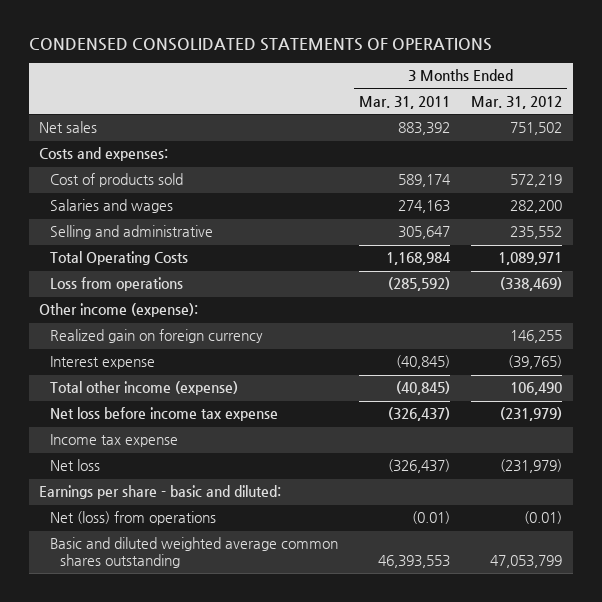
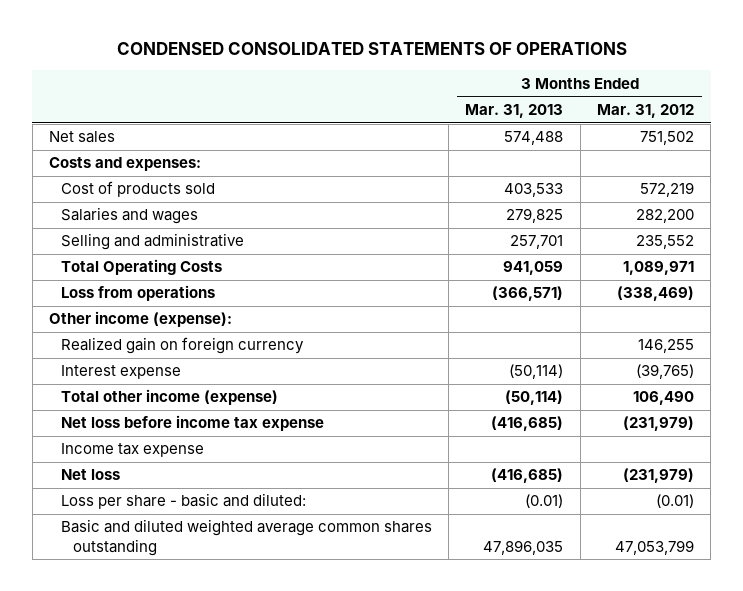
- | 3 Months Ended Mar. 31, 2011 | 3 Months Ended Mar. 31, 2012
+ | 3 Months Ended Mar. 31, 2013 | 3 Months Ended Mar. 31, 2012
- Earnings per share - basic and diluted:
- Net (loss) from operations | (0.01) | (0.01)
+ Loss per share - basic and diluted: | (0.01) | (0.01)

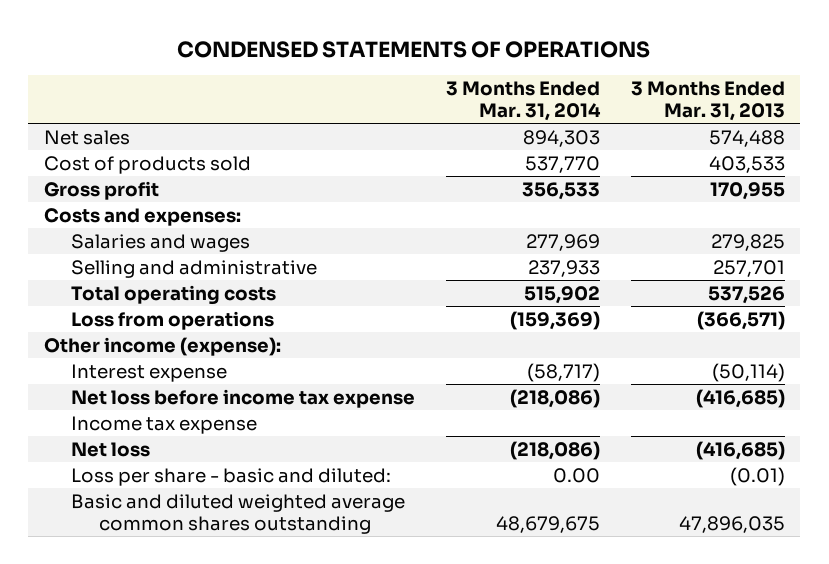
- CONDENSED CONSOLIDATED STATEMENTS OF OPERATIONS
+ CONDENSED STATEMENTS OF OPERATIONS
- | 3 Months Ended Mar. 31, 2013 | 3 Months Ended Mar. 31, 2012
+ | 3 Months Ended Mar. 31, 2014 | 3 Months Ended Mar. 31, 2013
+ Gross profit | 356,533 | 170,955
moved down: Costs and expenses:
- Total Operating Costs | 941,059 | 1,089,971
+ Total operating costs | 515,902 | 537,526
- Realized gain on foreign currency | | 146,255
- Total other income (expense) | (50,114) | 106,490

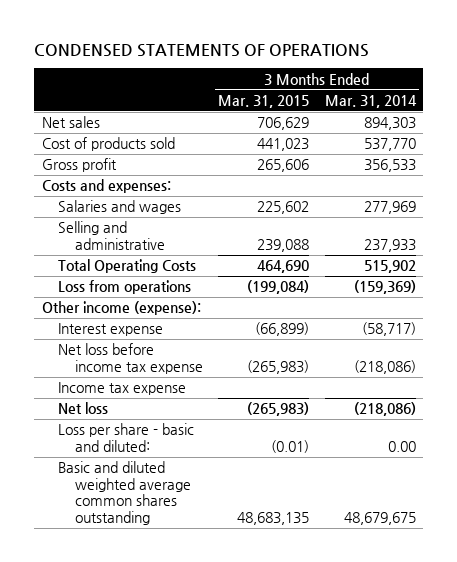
- | 3 Months Ended Mar. 31, 2014 | 3 Months Ended Mar. 31, 2013
+ | 3 Months Ended Mar. 31, 2015 | 3 Months Ended Mar. 31, 2014
- Total operating costs | 515,902 | 537,526
+ Total Operating Costs | 464,690 | 515,902

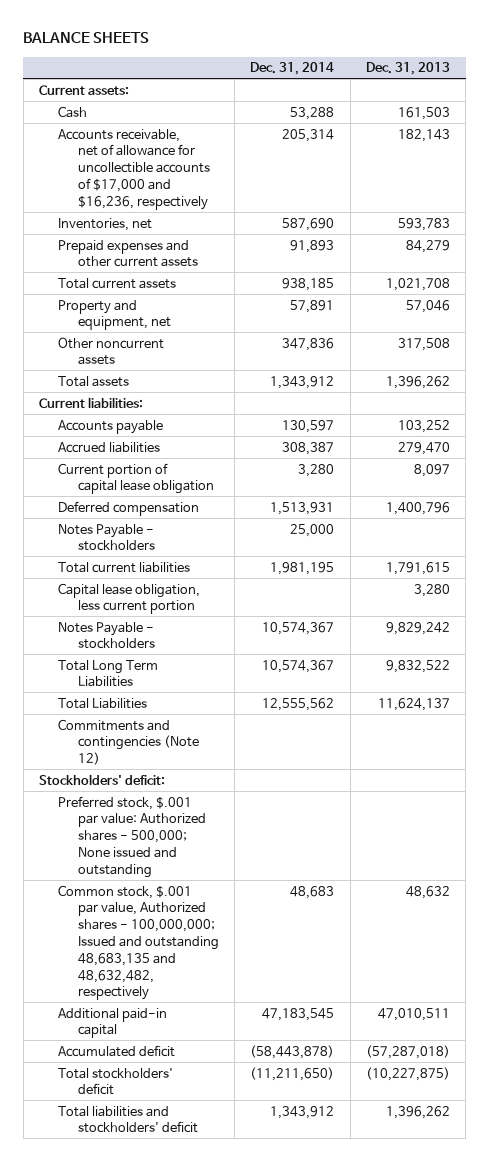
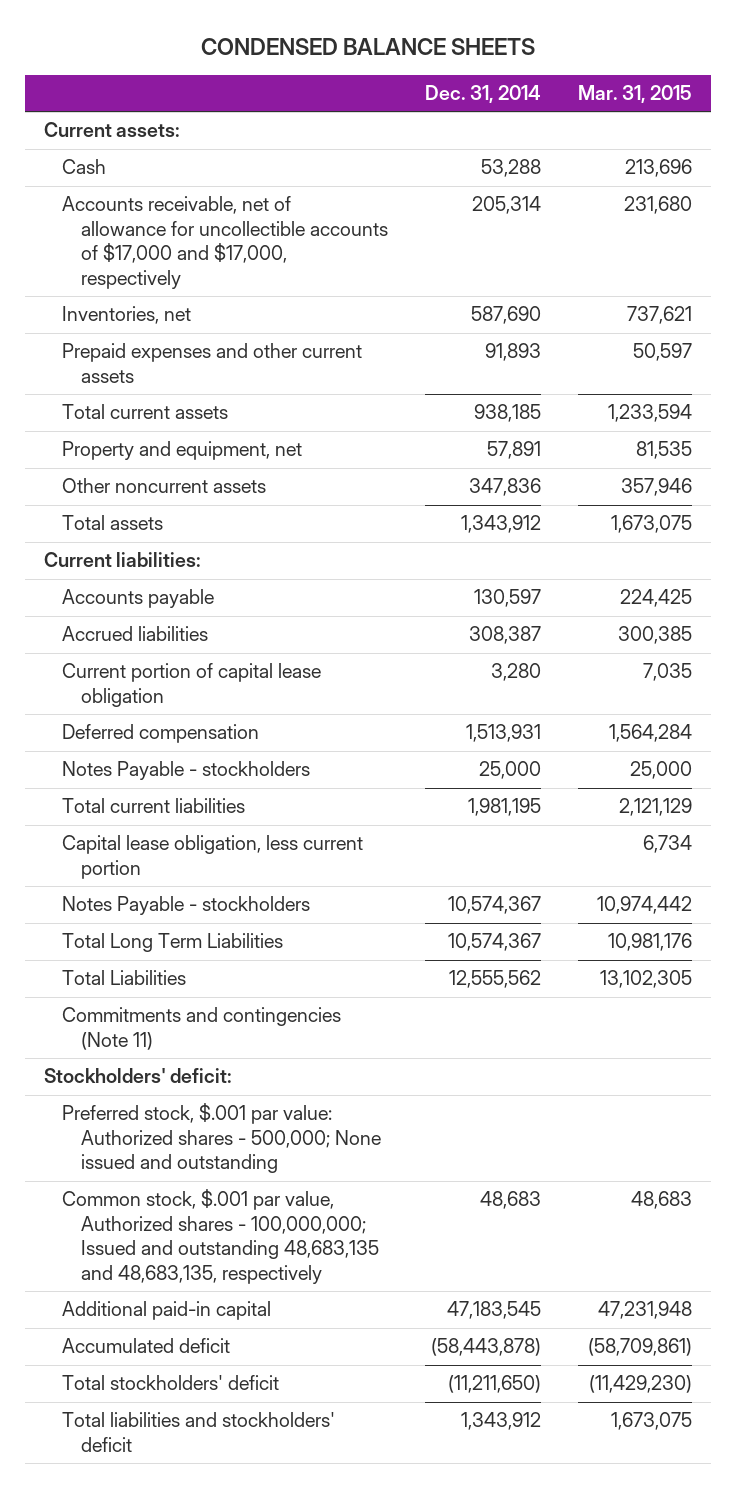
- BALANCE SHEETS
+ CONDENSED BALANCE SHEETS
- | Dec. 31, 2014 | Dec. 31, 2013
+ | Dec. 31, 2014 | Mar. 31, 2015
- Accounts receivable, net of allowance for uncollectible accounts of $17,000 and $16,236, respectively | 205,314 | 182,143
+ Accounts receivable, net of allowance for uncollectible accounts of $17,000 and $17,000, respectively | 205,314 | 231,680
- Commitments and contingencies (Note 12)
+ Commitments and contingencies (Note 11)
- Common stock, $.001 par value, Authorized shares - 100,000,000; Issued and outstanding 48,683,135 and 48,632,482, respectively | 48,683 | 48,632
+ Common stock, $.001 par value, Authorized shares - 100,000,000; Issued and outstanding 48,683,135 and 48,683,135, respectively | 48,683 | 48,683

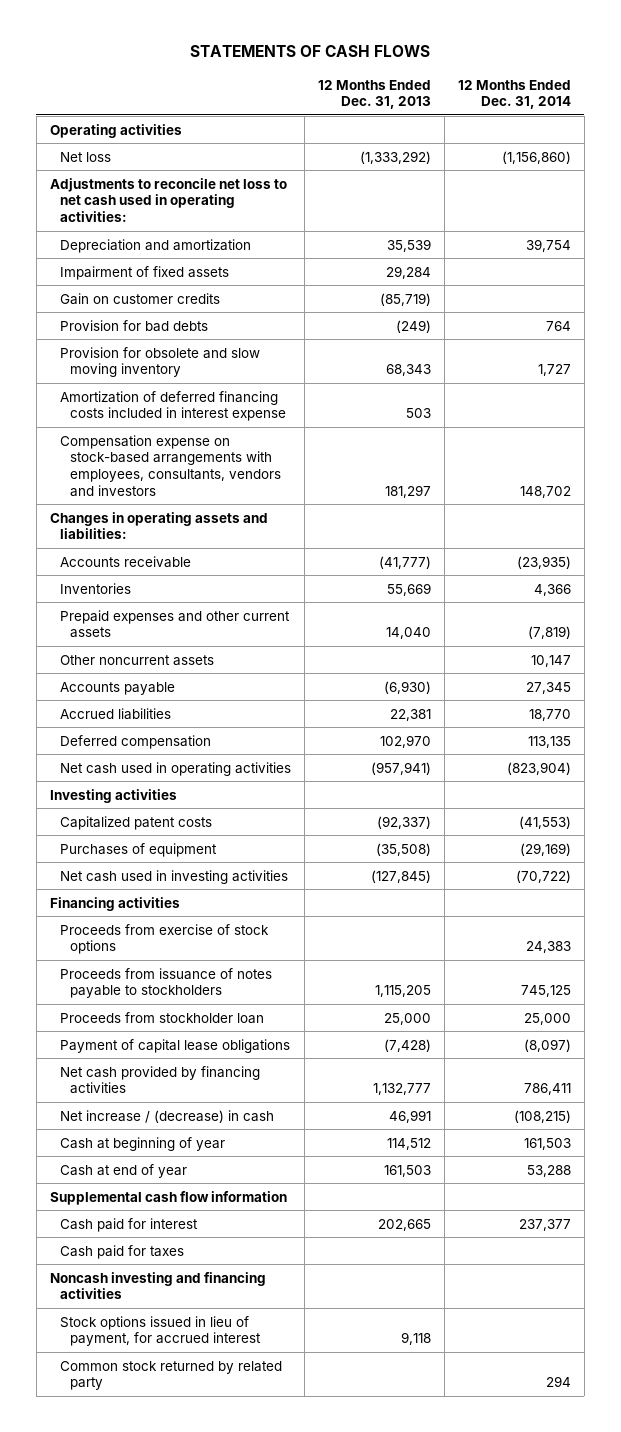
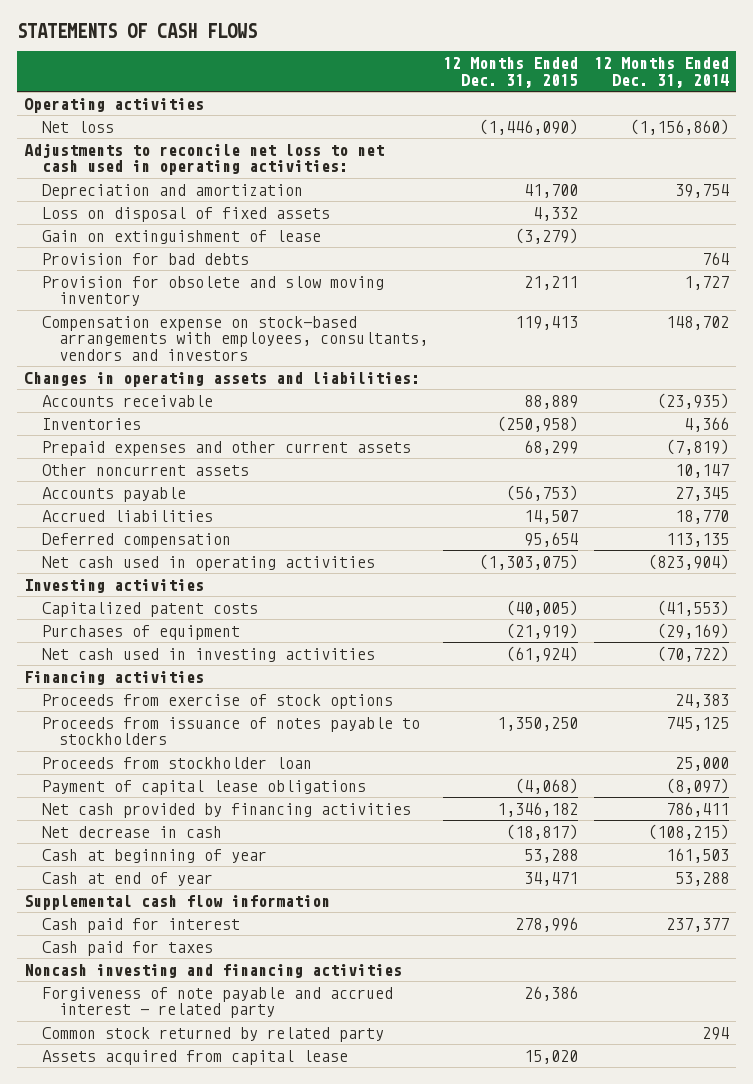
- | 12 Months Ended Dec. 31, 2013 | 12 Months Ended Dec. 31, 2014
+ | 12 Months Ended Dec. 31, 2015 | 12 Months Ended Dec. 31, 2014
- Impairment of fixed assets | 29,284 |
- Gain on customer credits | (85,719) |
+ Loss on disposal of fixed assets | 4,332 |
+ Gain on extinguishment of lease | (3,279) |
- Amortization of deferred financing costs included in interest expense | 503 |
- Net increase / (decrease) in cash | 46,991 | (108,215)
+ Net decrease in cash | (18,817) | (108,215)
- Stock options issued in lieu of payment, for accrued interest | 9,118 |
+ Forgiveness of note payable and accrued interest - related party | 26,386 |
+ Assets acquired from capital lease | 15,020 |

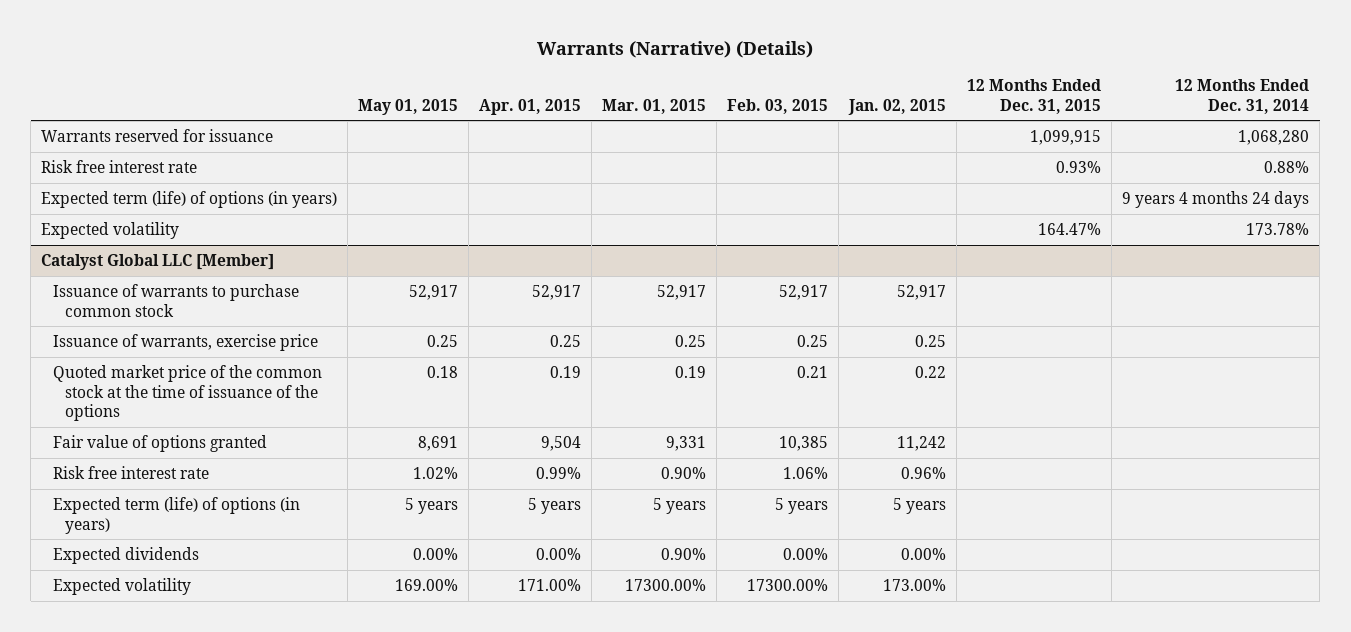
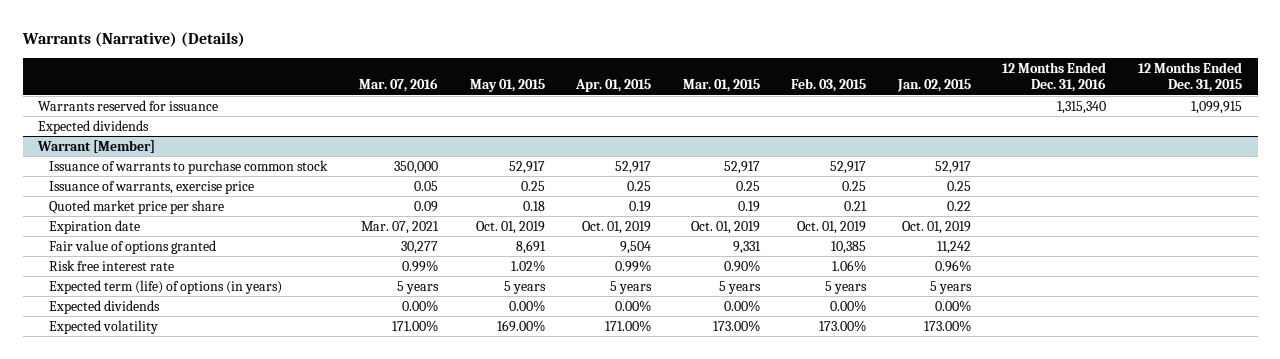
- | May 01, 2015 | Apr. 01, 2015 | Mar. 01, 2015 | Feb. 03, 2015 | Jan. 02, 2015 | 12 Months Ended Dec. 31, 2015 | 12 Months Ended Dec. 31, 2014
+ | Mar. 07, 2016 | May 01, 2015 | Apr. 01, 2015 | Mar. 01, 2015 | Feb. 03, 2015 | Jan. 02, 2015 | 12 Months Ended Dec. 31, 2016 | 12 Months Ended Dec. 31, 2015
- Risk free interest rate | | | | | | 0.93% | 0.88%
- Expected term (life) of options (in years) | | | | | | | 9 years 4 months 24 days
- Expected volatility | | | | | | 164.47% | 173.78%
- Catalyst Global LLC [Member]
+ Expected dividends
+ Warrant [Member]
- Quoted market price of the common stock at the time of issuance of the options | 0.18 | 0.19 | 0.19 | 0.21 | 0.22 | |
+ Quoted market price per share | 0.09 | 0.18 | 0.19 | 0.19 | 0.21 | 0.22 | |
+ Expiration date | Mar. 07, 2021 | Oct. 01, 2019 | Oct. 01, 2019 | Oct. 01, 2019 | Oct. 01, 2019 | Oct. 01, 2019 | |
- Expected dividends | 0.00% | 0.00% | 0.90% | 0.00% | 0.00% | |
- Expected volatility | 169.00% | 171.00% | 17300.00% | 17300.00% | 173.00% | |
+ Expected dividends | 0.00% | 0.00% | 0.00% | 0.00% | 0.00% | 0.00% | |
+ Expected volatility | 171.00% | 169.00% | 171.00% | 173.00% | 173.00% | 173.00% | |

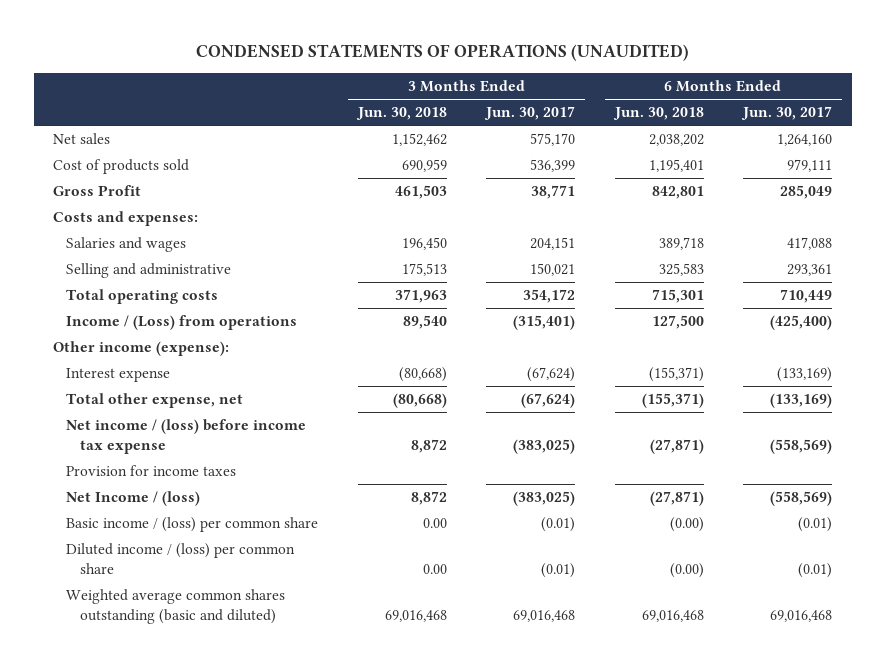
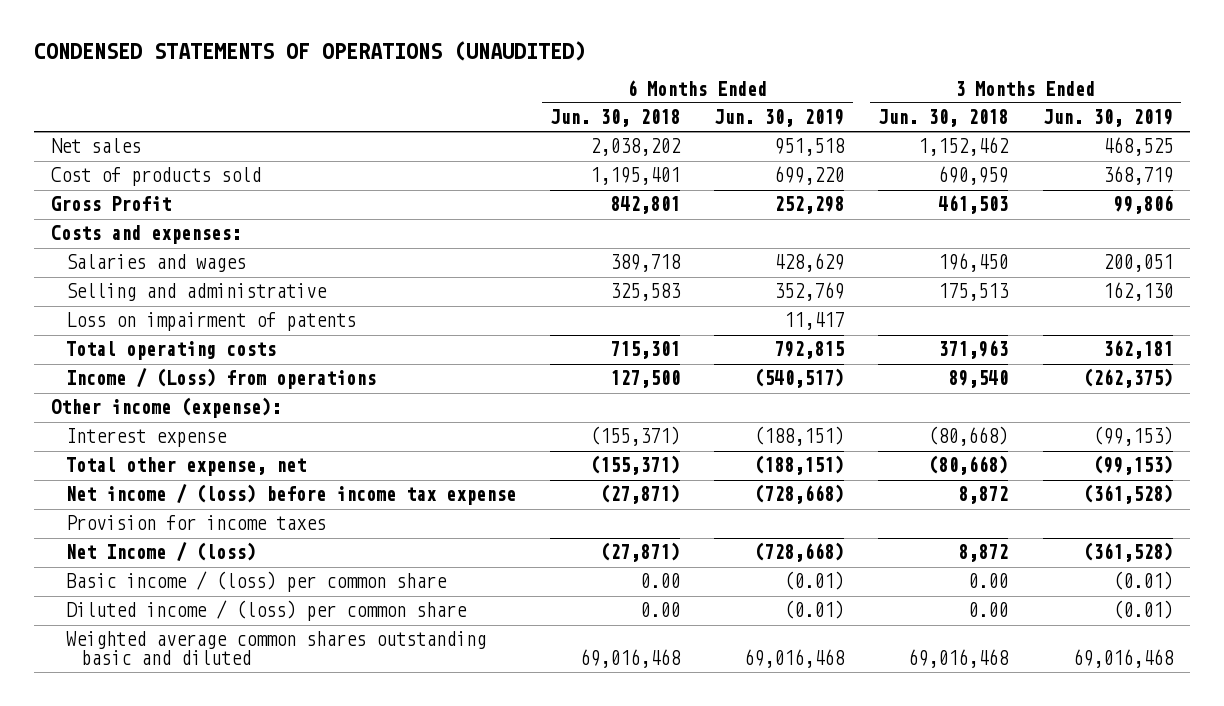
- | 3 Months Ended Jun. 30, 2018 | 3 Months Ended Jun. 30, 2017 | 6 Months Ended Jun. 30, 2018 | 6 Months Ended Jun. 30, 2017
+ | 6 Months Ended Jun. 30, 2018 | 6 Months Ended Jun. 30, 2019 | 3 Months Ended Jun. 30, 2018 | 3 Months Ended Jun. 30, 2019
+ Loss on impairment of patents | | 11,417 | |
- Basic income / (loss) per common share | 0.00 | (0.01) | (0.00) | (0.01)
- Diluted income / (loss) per common share | 0.00 | (0.01) | (0.00) | (0.01)
- Weighted average common shares outstanding (basic and diluted) | 69,016,468 | 69,016,468 | 69,016,468 | 69,016,468
+ Basic income / (loss) per common share | 0.00 | (0.01) | 0.00 | (0.01)
+ Diluted income / (loss) per common share | 0.00 | (0.01) | 0.00 | (0.01)
+ Weighted average common shares outstanding basic and diluted | 69,016,468 | 69,016,468 | 69,016,468 | 69,016,468

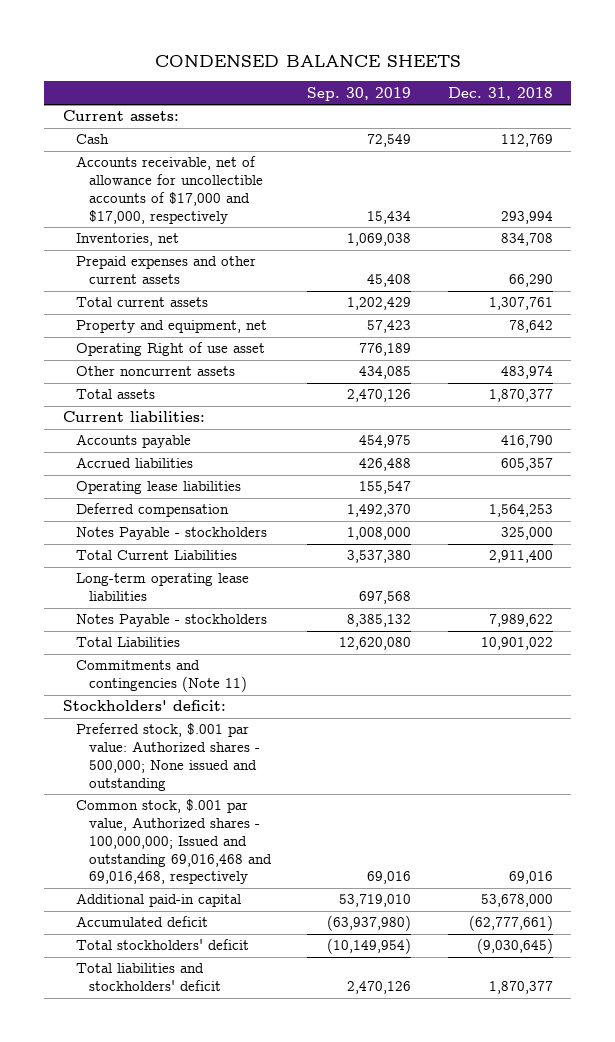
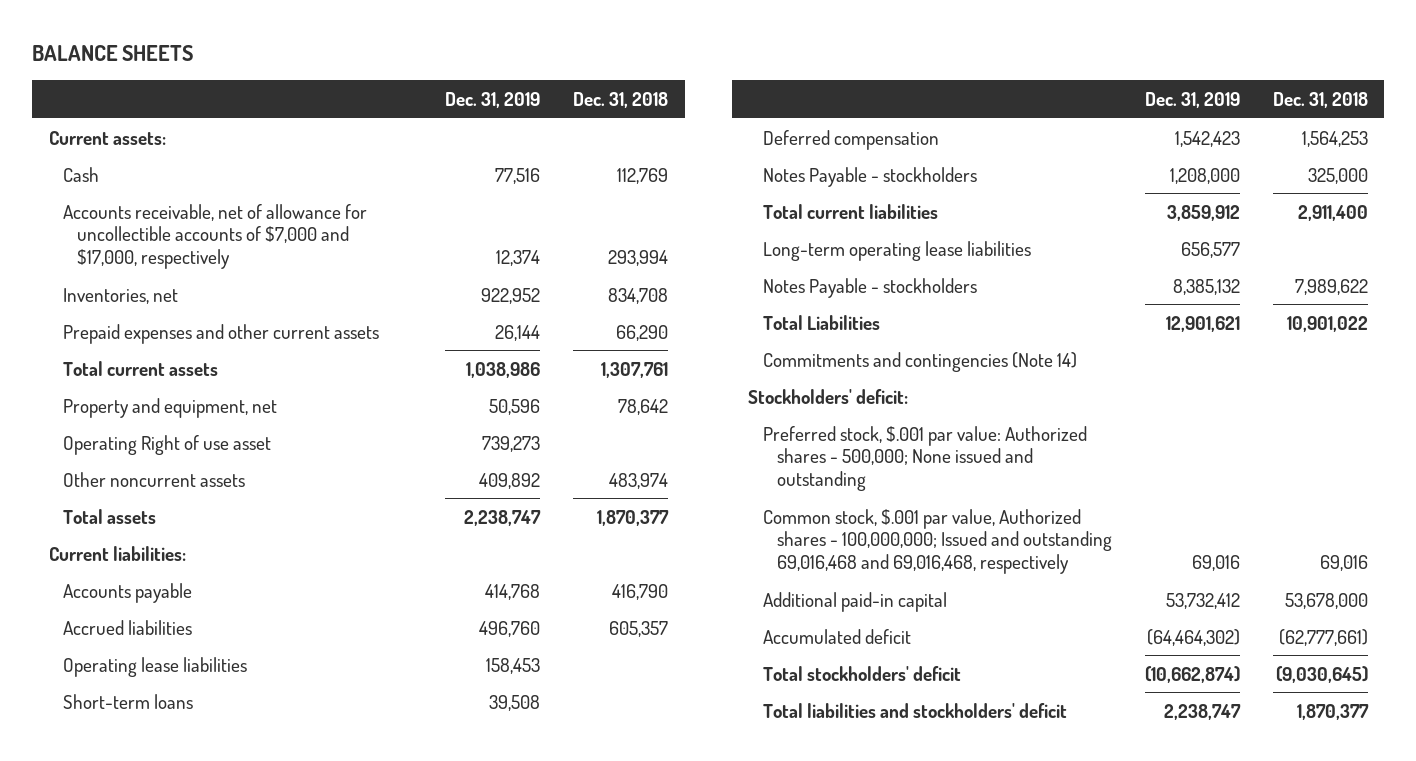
- CONDENSED BALANCE SHEETS
+ BALANCE SHEETS
- | Sep. 30, 2019 | Dec. 31, 2018
+ | Dec. 31, 2019 | Dec. 31, 2018
- Accounts receivable, net of allowance for uncollectible accounts of $17,000 and $17,000, respectively | 15,434 | 293,994
+ Accounts receivable, net of allowance for uncollectible accounts of $7,000 and $17,000, respectively | 12,374 | 293,994
+ Short-term loans | 39,508 |
- Total Current Liabilities | 3,537,380 | 2,911,400
+ Total current liabilities | 3,859,912 | 2,911,400
- Commitments and contingencies (Note 11)
+ Commitments and contingencies (Note 14)

